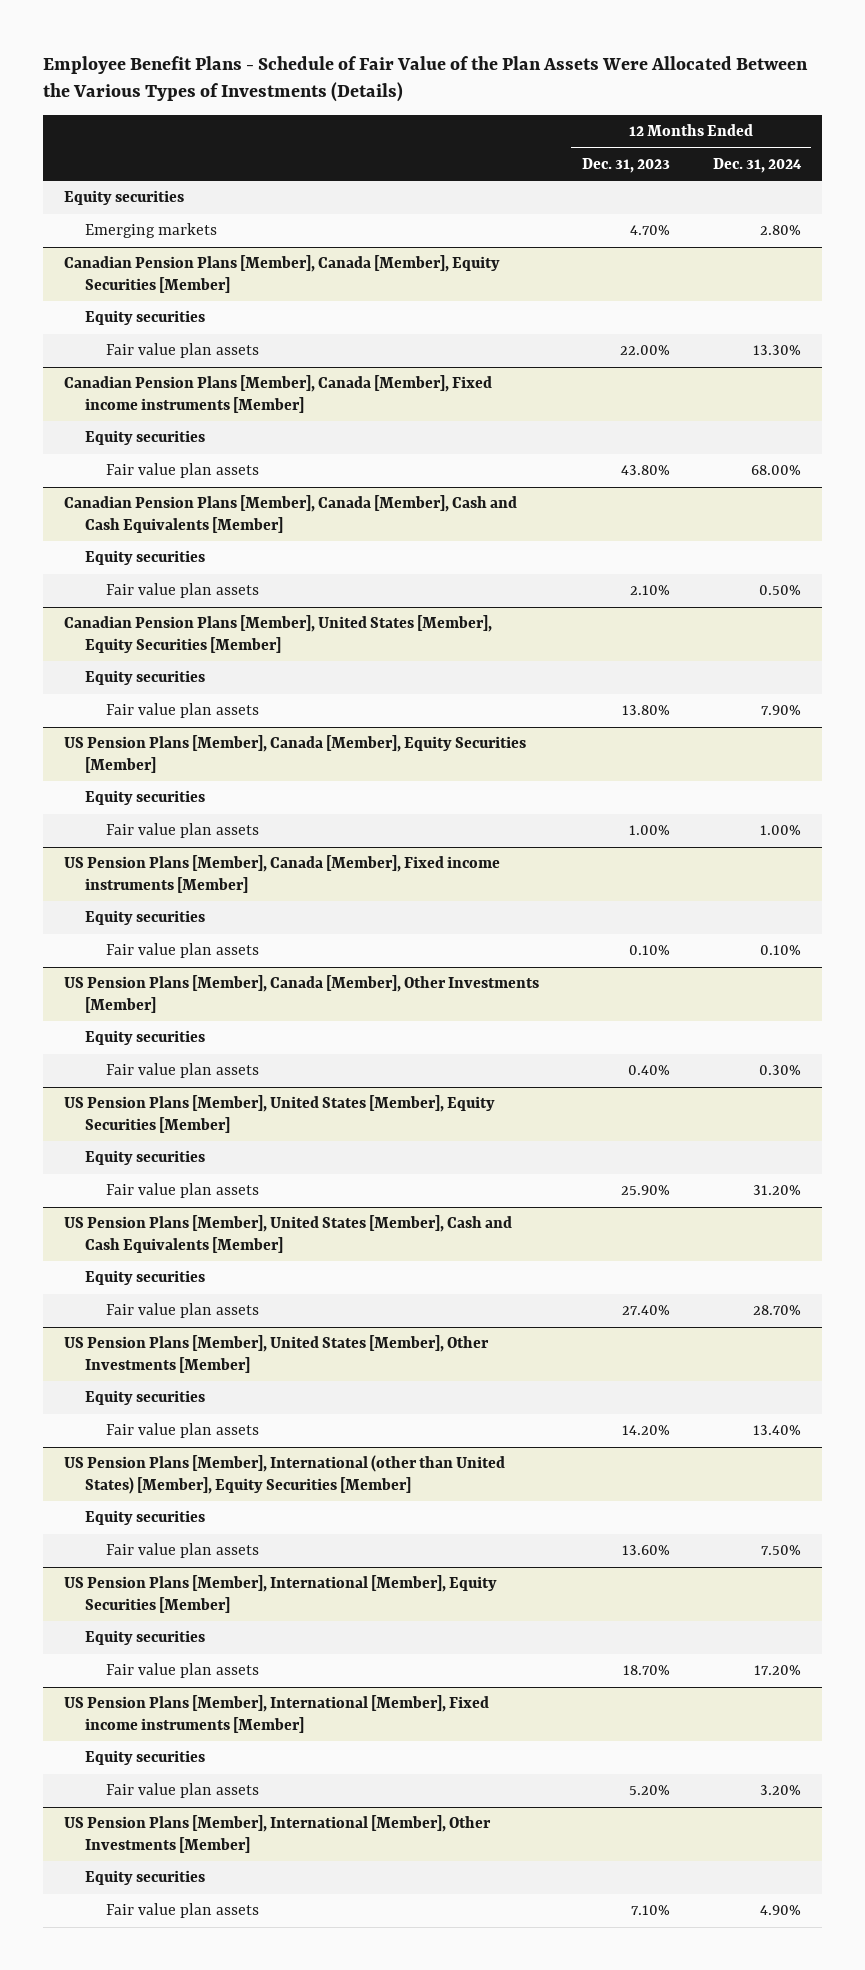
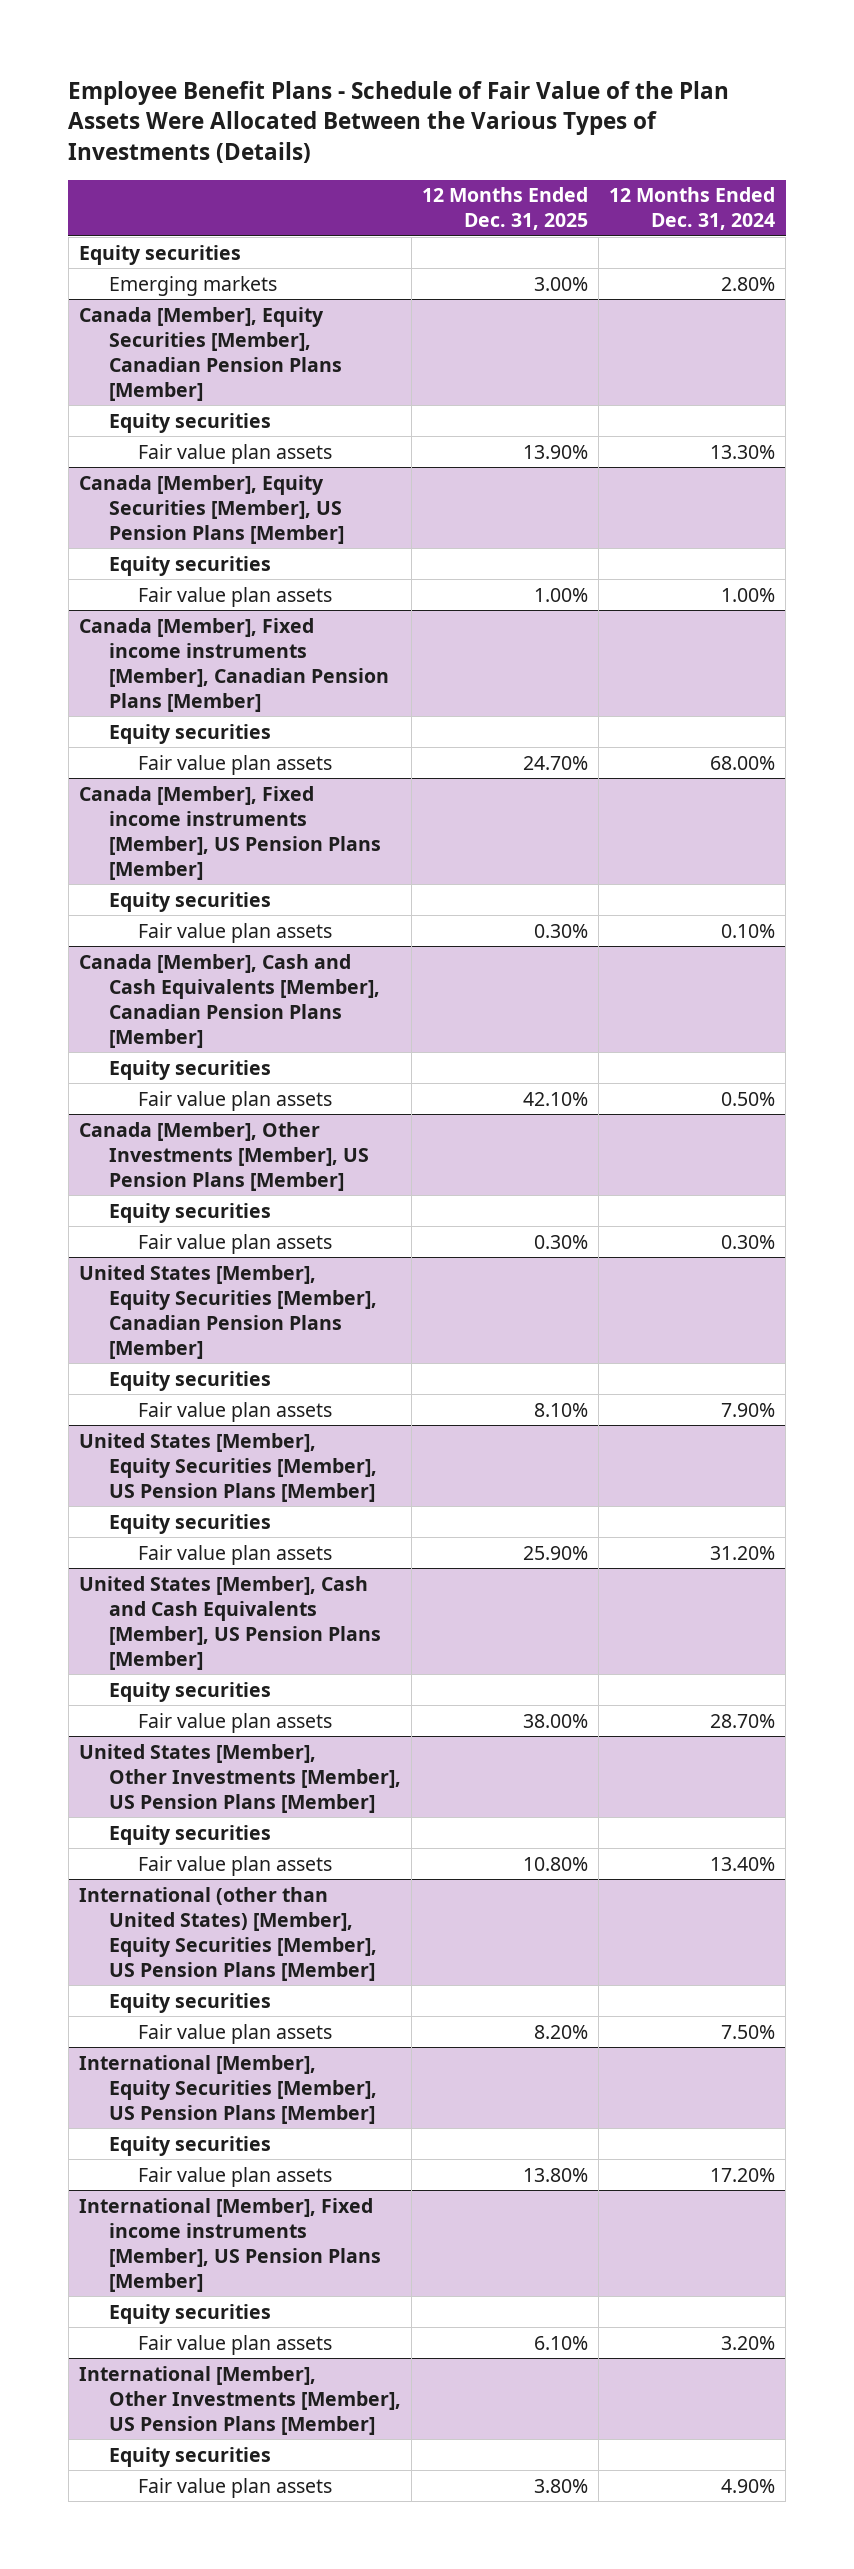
- | 12 Months Ended Dec. 31, 2023 | 12 Months Ended Dec. 31, 2024
+ | 12 Months Ended Dec. 31, 2025 | 12 Months Ended Dec. 31, 2024
- Canadian Pension Plans [Member], Canada [Member], Equity Securities [Member]
+ Canada [Member], Equity Securities [Member], Canadian Pension Plans [Member]
- Canadian Pension Plans [Member], Canada [Member], Fixed income instruments [Member]
- Equity securities
- Fair value plan assets | 43.80% | 68.00%
- Canadian Pension Plans [Member], Canada [Member], Cash and Cash Equivalents [Member]
- Equity securities
- Fair value plan assets | 2.10% | 0.50%
- Canadian Pension Plans [Member], United States [Member], Equity Securities [Member]
- Equity securities
- Fair value plan assets | 13.80% | 7.90%
- US Pension Plans [Member], Canada [Member], Equity Securities [Member]
+ Canada [Member], Equity Securities [Member], US Pension Plans [Member]
- US Pension Plans [Member], Canada [Member], Fixed income instruments [Member]
+ Canada [Member], Fixed income instruments [Member], Canadian Pension Plans [Member]
+ Fair value plan assets | 24.70% | 68.00%
+ Canada [Member], Fixed income instruments [Member], US Pension Plans [Member]
+ Equity securities
- US Pension Plans [Member], Canada [Member], Other Investments [Member]
+ Canada [Member], Cash and Cash Equivalents [Member], Canadian Pension Plans [Member]
+ Fair value plan assets | 42.10% | 0.50%
+ Canada [Member], Other Investments [Member], US Pension Plans [Member]
+ Equity securities
- US Pension Plans [Member], United States [Member], Equity Securities [Member]
+ United States [Member], Equity Securities [Member], Canadian Pension Plans [Member]
+ Fair value plan assets | 8.10% | 7.90%
+ United States [Member], Equity Securities [Member], US Pension Plans [Member]
+ Equity securities
- US Pension Plans [Member], United States [Member], Cash and Cash Equivalents [Member]
+ United States [Member], Cash and Cash Equivalents [Member], US Pension Plans [Member]
- US Pension Plans [Member], United States [Member], Other Investments [Member]
+ United States [Member], Other Investments [Member], US Pension Plans [Member]
- US Pension Plans [Member], International (other than United States) [Member], Equity Securities [Member]
+ International (other than United States) [Member], Equity Securities [Member], US Pension Plans [Member]
- US Pension Plans [Member], International [Member], Equity Securities [Member]
+ International [Member], Equity Securities [Member], US Pension Plans [Member]
- US Pension Plans [Member], International [Member], Fixed income instruments [Member]
+ International [Member], Fixed income instruments [Member], US Pension Plans [Member]
- US Pension Plans [Member], International [Member], Other Investments [Member]
+ International [Member], Other Investments [Member], US Pension Plans [Member]

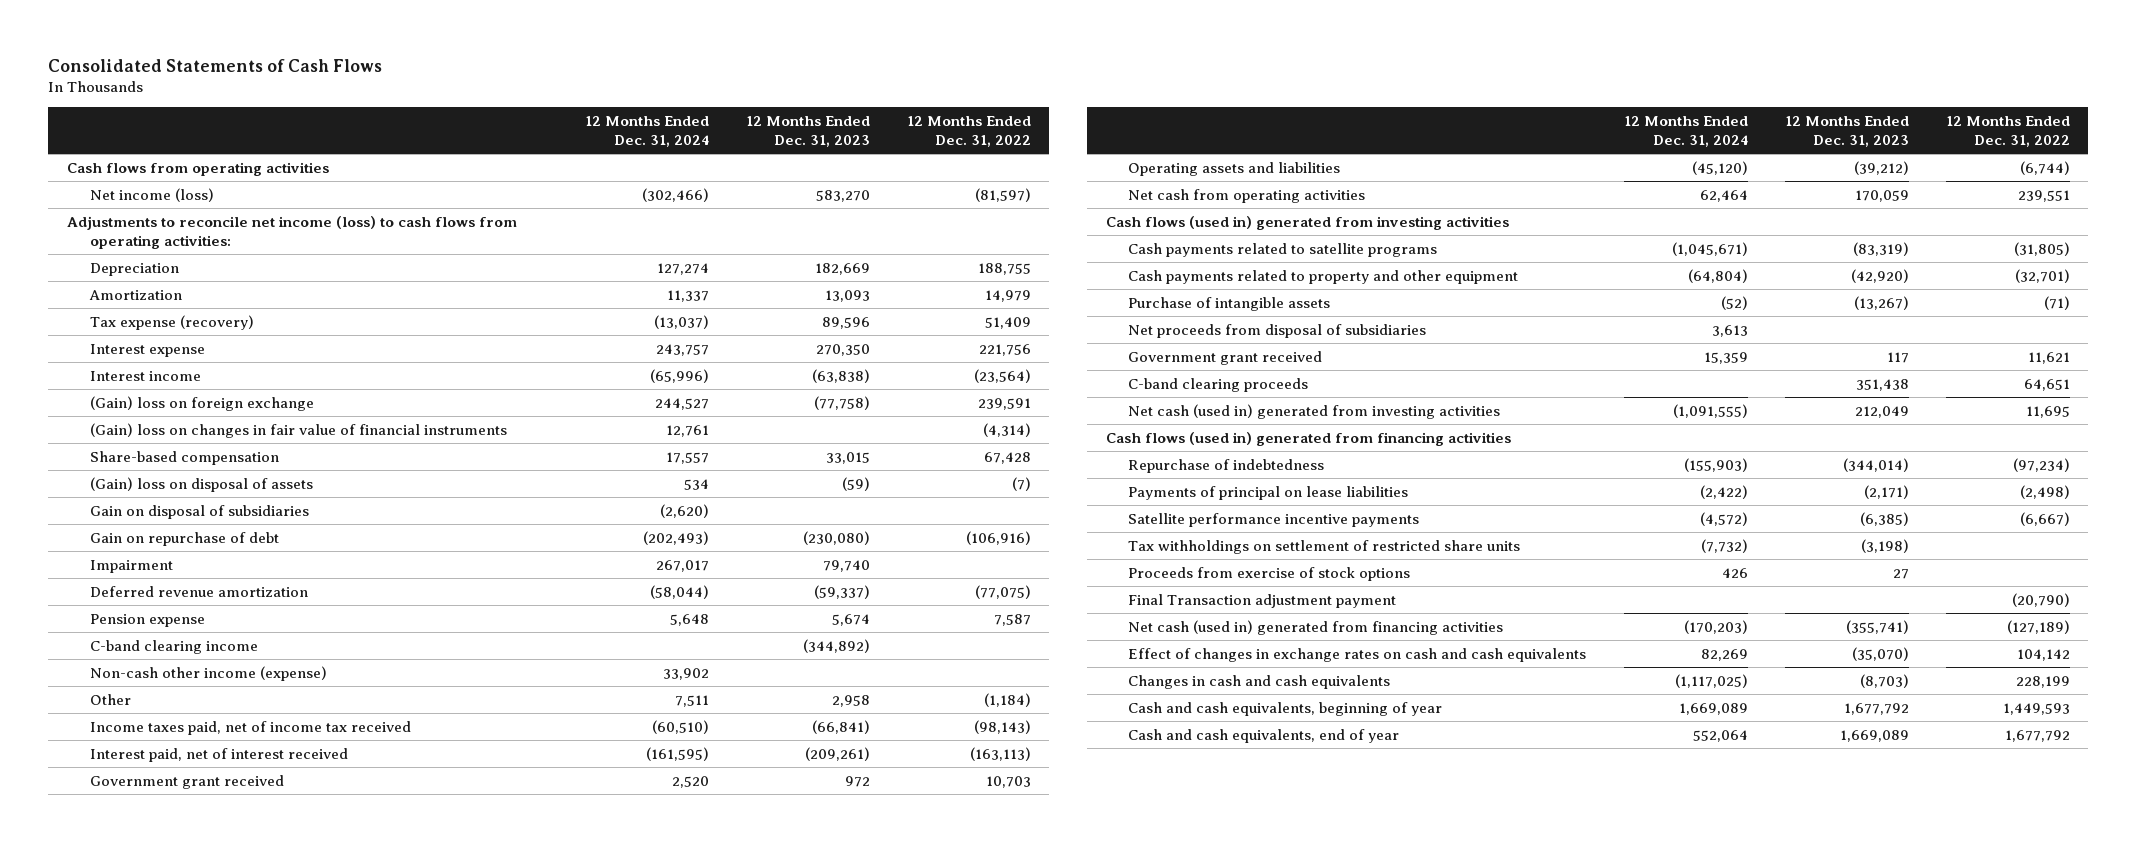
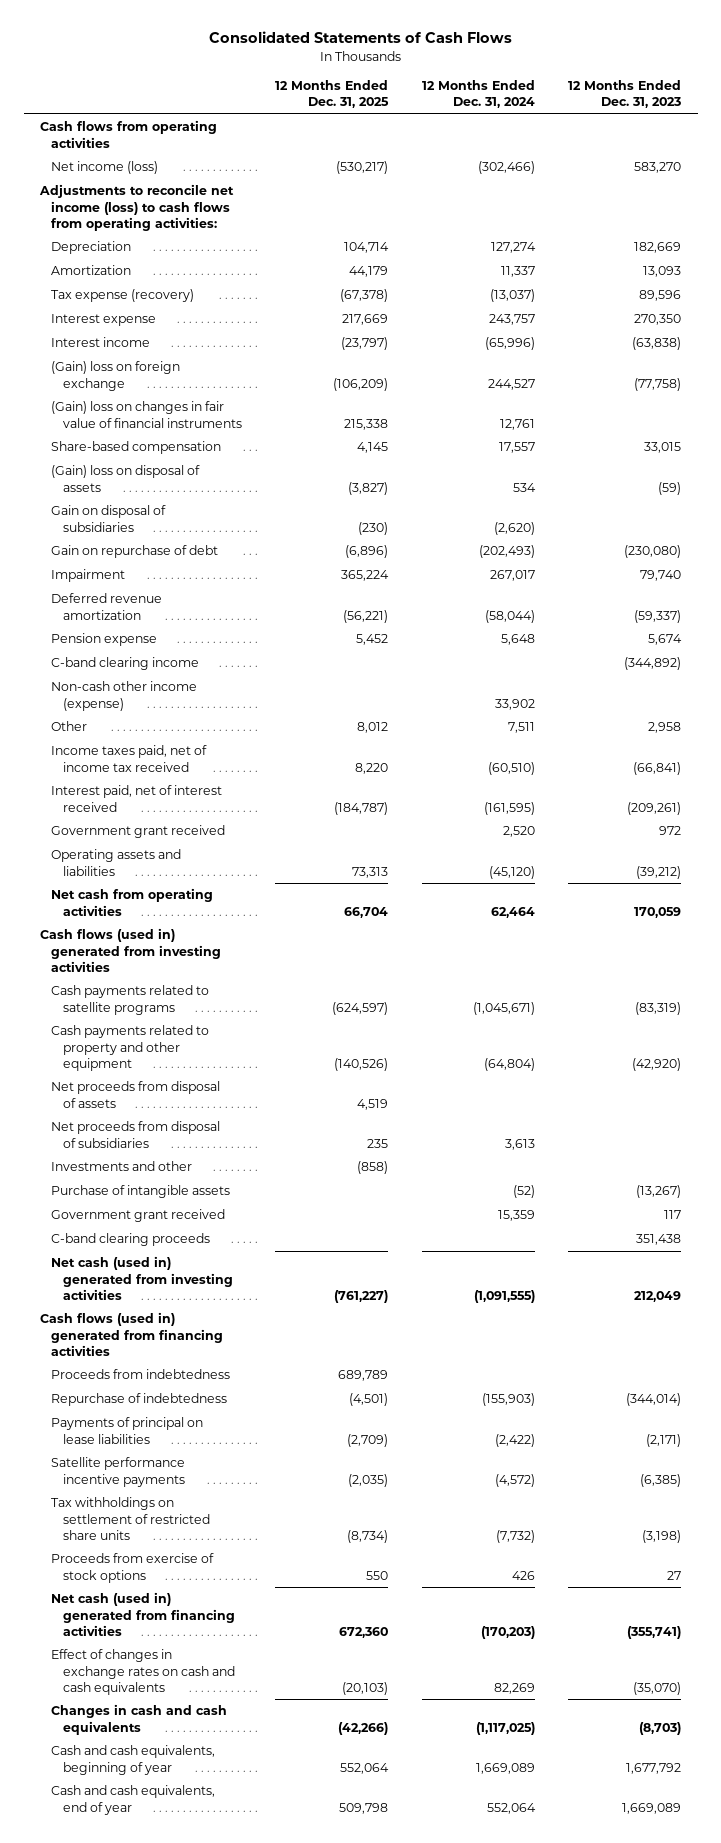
- | 12 Months Ended Dec. 31, 2024 | 12 Months Ended Dec. 31, 2023 | 12 Months Ended Dec. 31, 2022
+ | 12 Months Ended Dec. 31, 2025 | 12 Months Ended Dec. 31, 2024 | 12 Months Ended Dec. 31, 2023
+ Net proceeds from disposal of assets | 4,519 | |
+ Investments and other | (858) | |
moved down: Purchase of intangible assets | | (52) | (13,267)
+ Proceeds from indebtedness | 689,789 | |
- Final Transaction adjustment payment | | | (20,790)

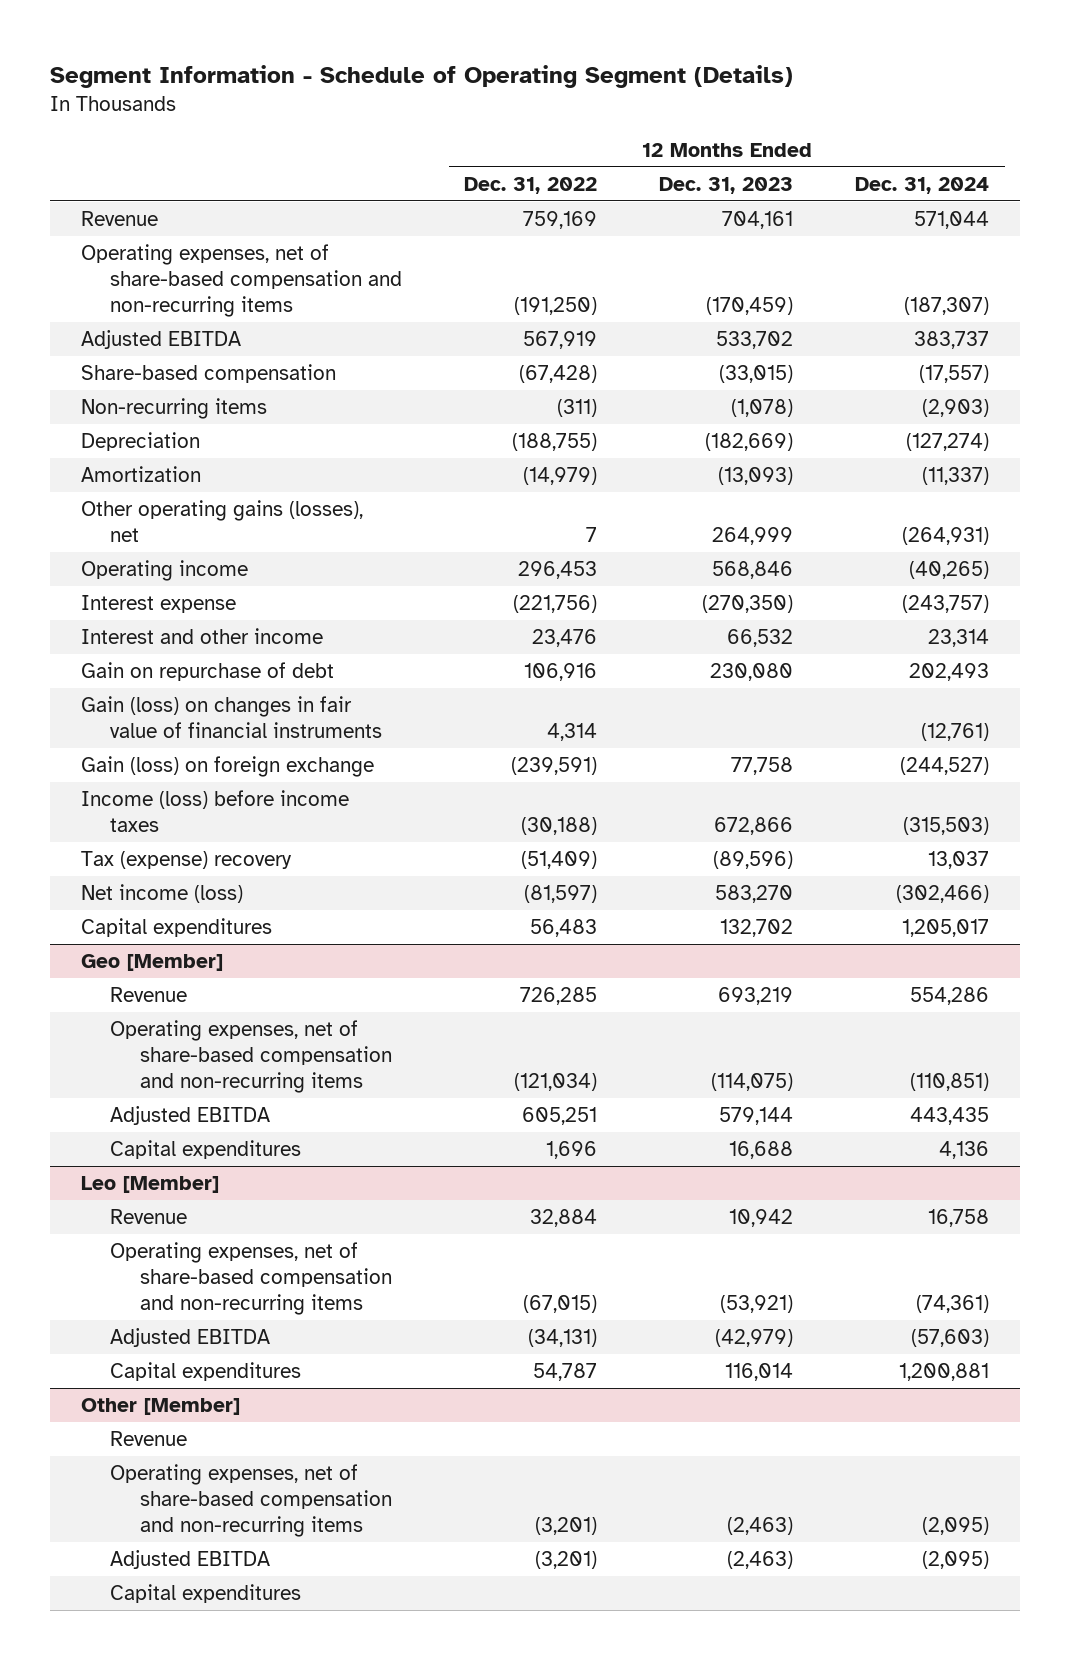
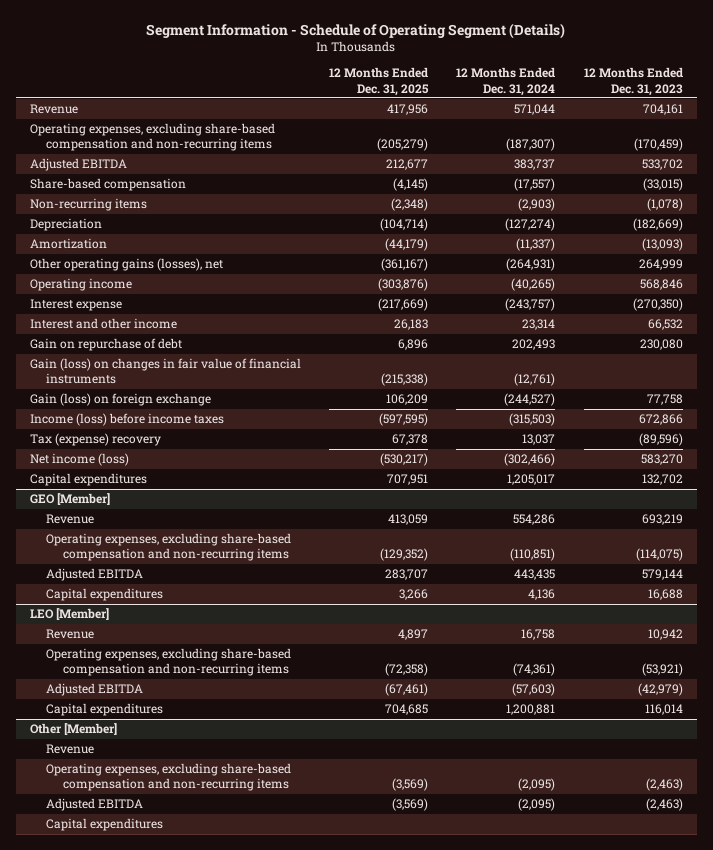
- | 12 Months Ended Dec. 31, 2022 | 12 Months Ended Dec. 31, 2023 | 12 Months Ended Dec. 31, 2024
+ | 12 Months Ended Dec. 31, 2025 | 12 Months Ended Dec. 31, 2024 | 12 Months Ended Dec. 31, 2023
- Operating expenses, net of share-based compensation and non-recurring items | (191,250) | (170,459) | (187,307)
+ Operating expenses, excluding share-based compensation and non-recurring items | (205,279) | (187,307) | (170,459)
- Geo [Member]
+ GEO [Member]
- Operating expenses, net of share-based compensation and non-recurring items | (121,034) | (114,075) | (110,851)
+ Operating expenses, excluding share-based compensation and non-recurring items | (129,352) | (110,851) | (114,075)
- Leo [Member]
+ LEO [Member]
- Operating expenses, net of share-based compensation and non-recurring items | (67,015) | (53,921) | (74,361)
+ Operating expenses, excluding share-based compensation and non-recurring items | (72,358) | (74,361) | (53,921)
@ Other [Member]
- Operating expenses, net of share-based compensation and non-recurring items | (3,201) | (2,463) | (2,095)
+ Operating expenses, excluding share-based compensation and non-recurring items | (3,569) | (2,095) | (2,463)

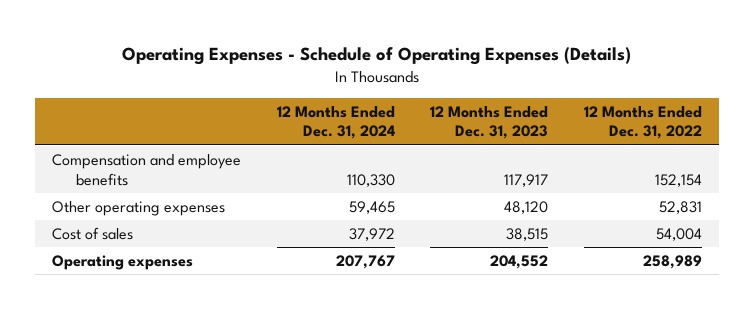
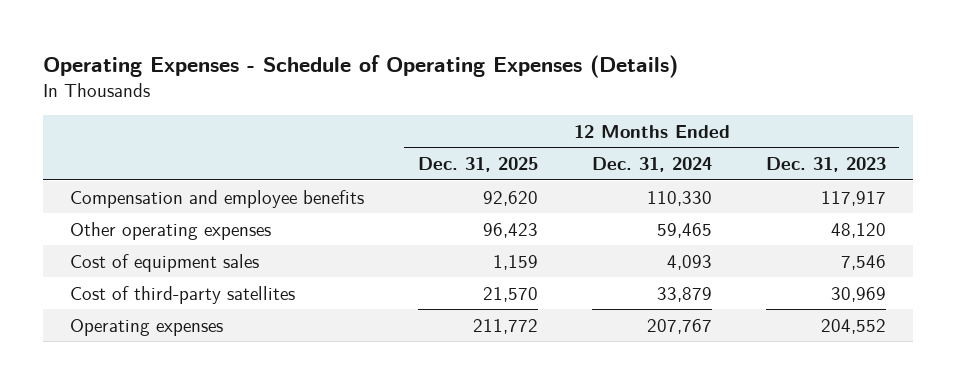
- | 12 Months Ended Dec. 31, 2024 | 12 Months Ended Dec. 31, 2023 | 12 Months Ended Dec. 31, 2022
+ | 12 Months Ended Dec. 31, 2025 | 12 Months Ended Dec. 31, 2024 | 12 Months Ended Dec. 31, 2023
- Cost of sales | 37,972 | 38,515 | 54,004
+ Cost of equipment sales | 1,159 | 4,093 | 7,546
+ Cost of third-party satellites | 21,570 | 33,879 | 30,969

